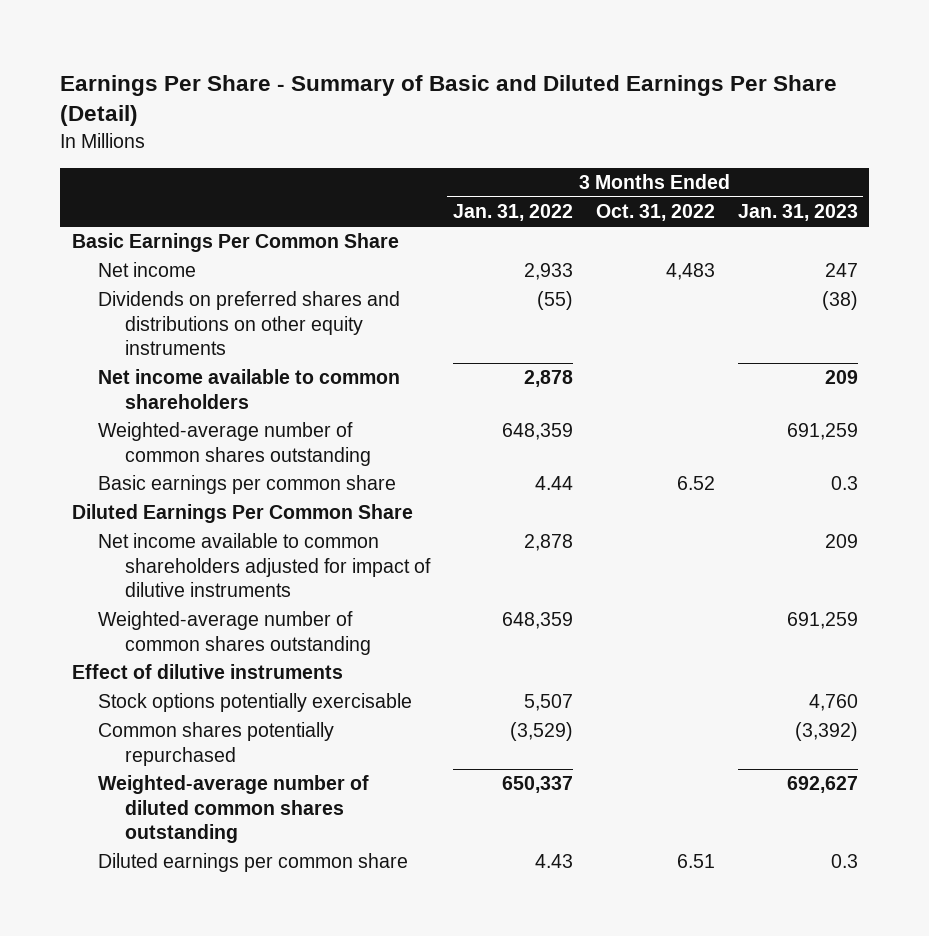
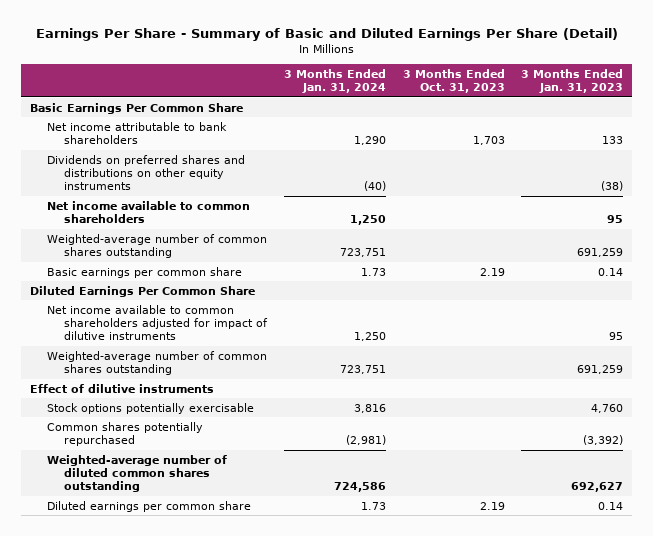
- | 3 Months Ended Jan. 31, 2022 | 3 Months Ended Oct. 31, 2022 | 3 Months Ended Jan. 31, 2023
+ | 3 Months Ended Jan. 31, 2024 | 3 Months Ended Oct. 31, 2023 | 3 Months Ended Jan. 31, 2023
- Net income | 2,933 | 4,483 | 247
+ Net income attributable to bank shareholders | 1,290 | 1,703 | 133
- Net income available to common shareholders | 2,878 | | 209
+ Net income available to common shareholders | 1,250 | | 95
- Basic earnings per common share | 4.44 | 6.52 | 0.3
+ Basic earnings per common share | 1.73 | 2.19 | 0.14
- Net income available to common shareholders adjusted for impact of dilutive instruments | 2,878 | | 209
+ Net income available to common shareholders adjusted for impact of dilutive instruments | 1,250 | | 95
- Diluted earnings per common share | 4.43 | 6.51 | 0.3
+ Diluted earnings per common share | 1.73 | 2.19 | 0.14

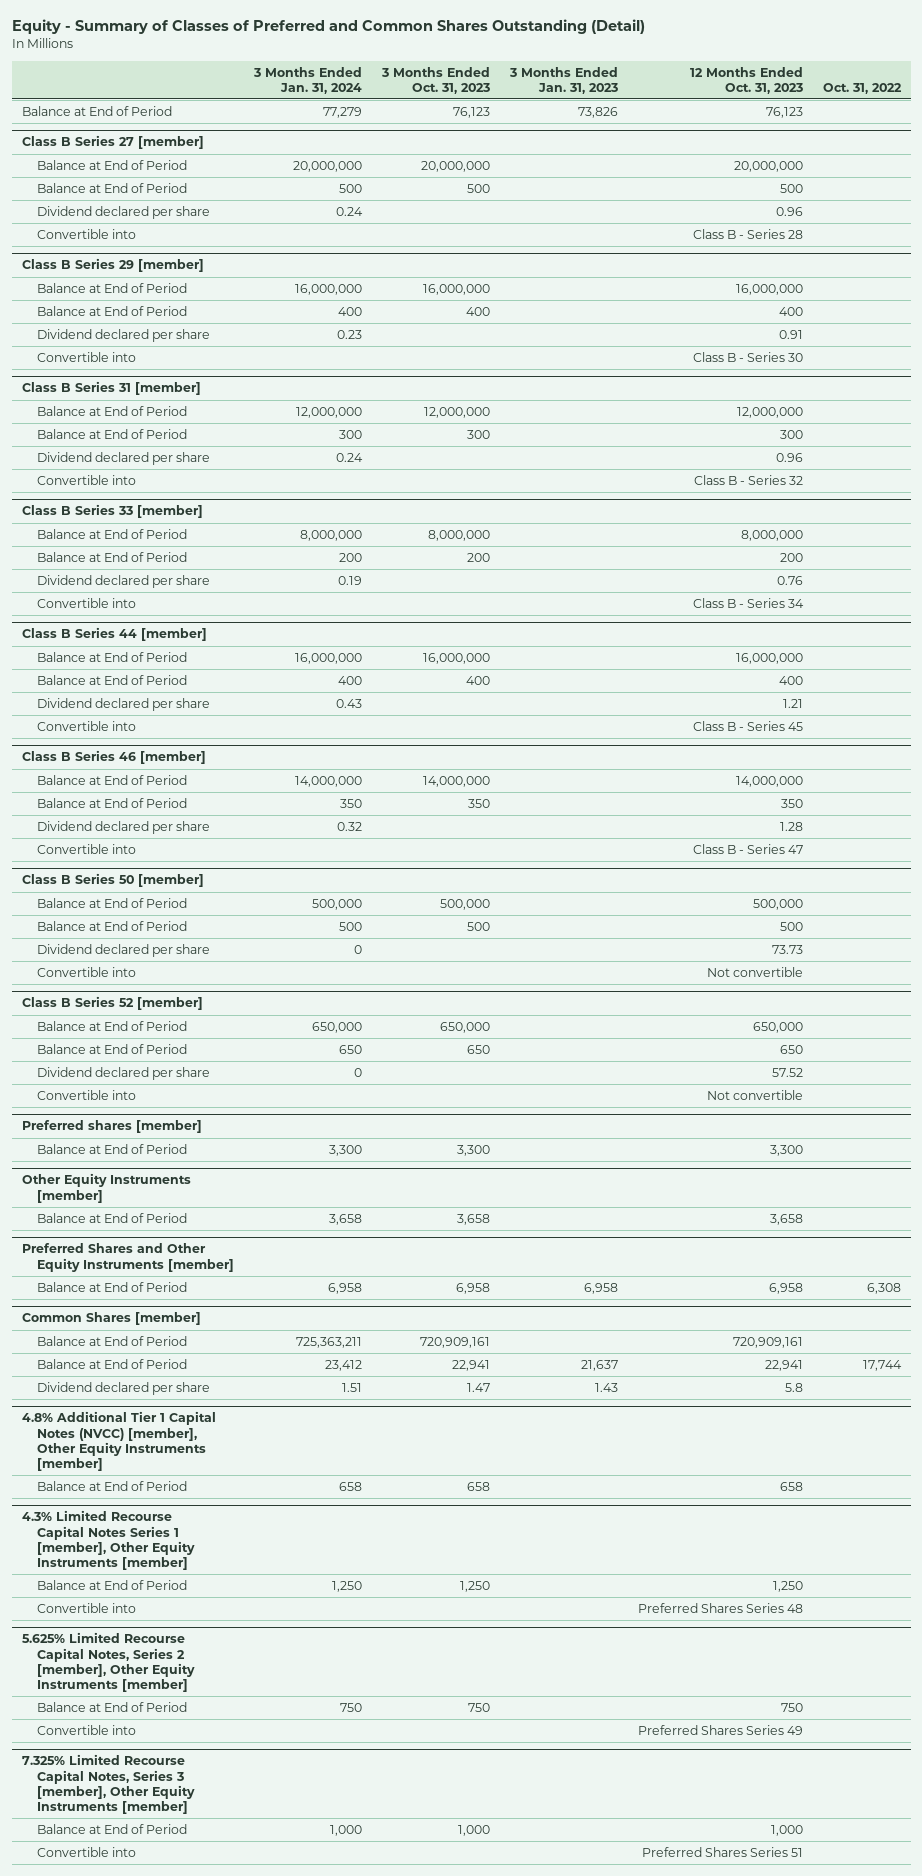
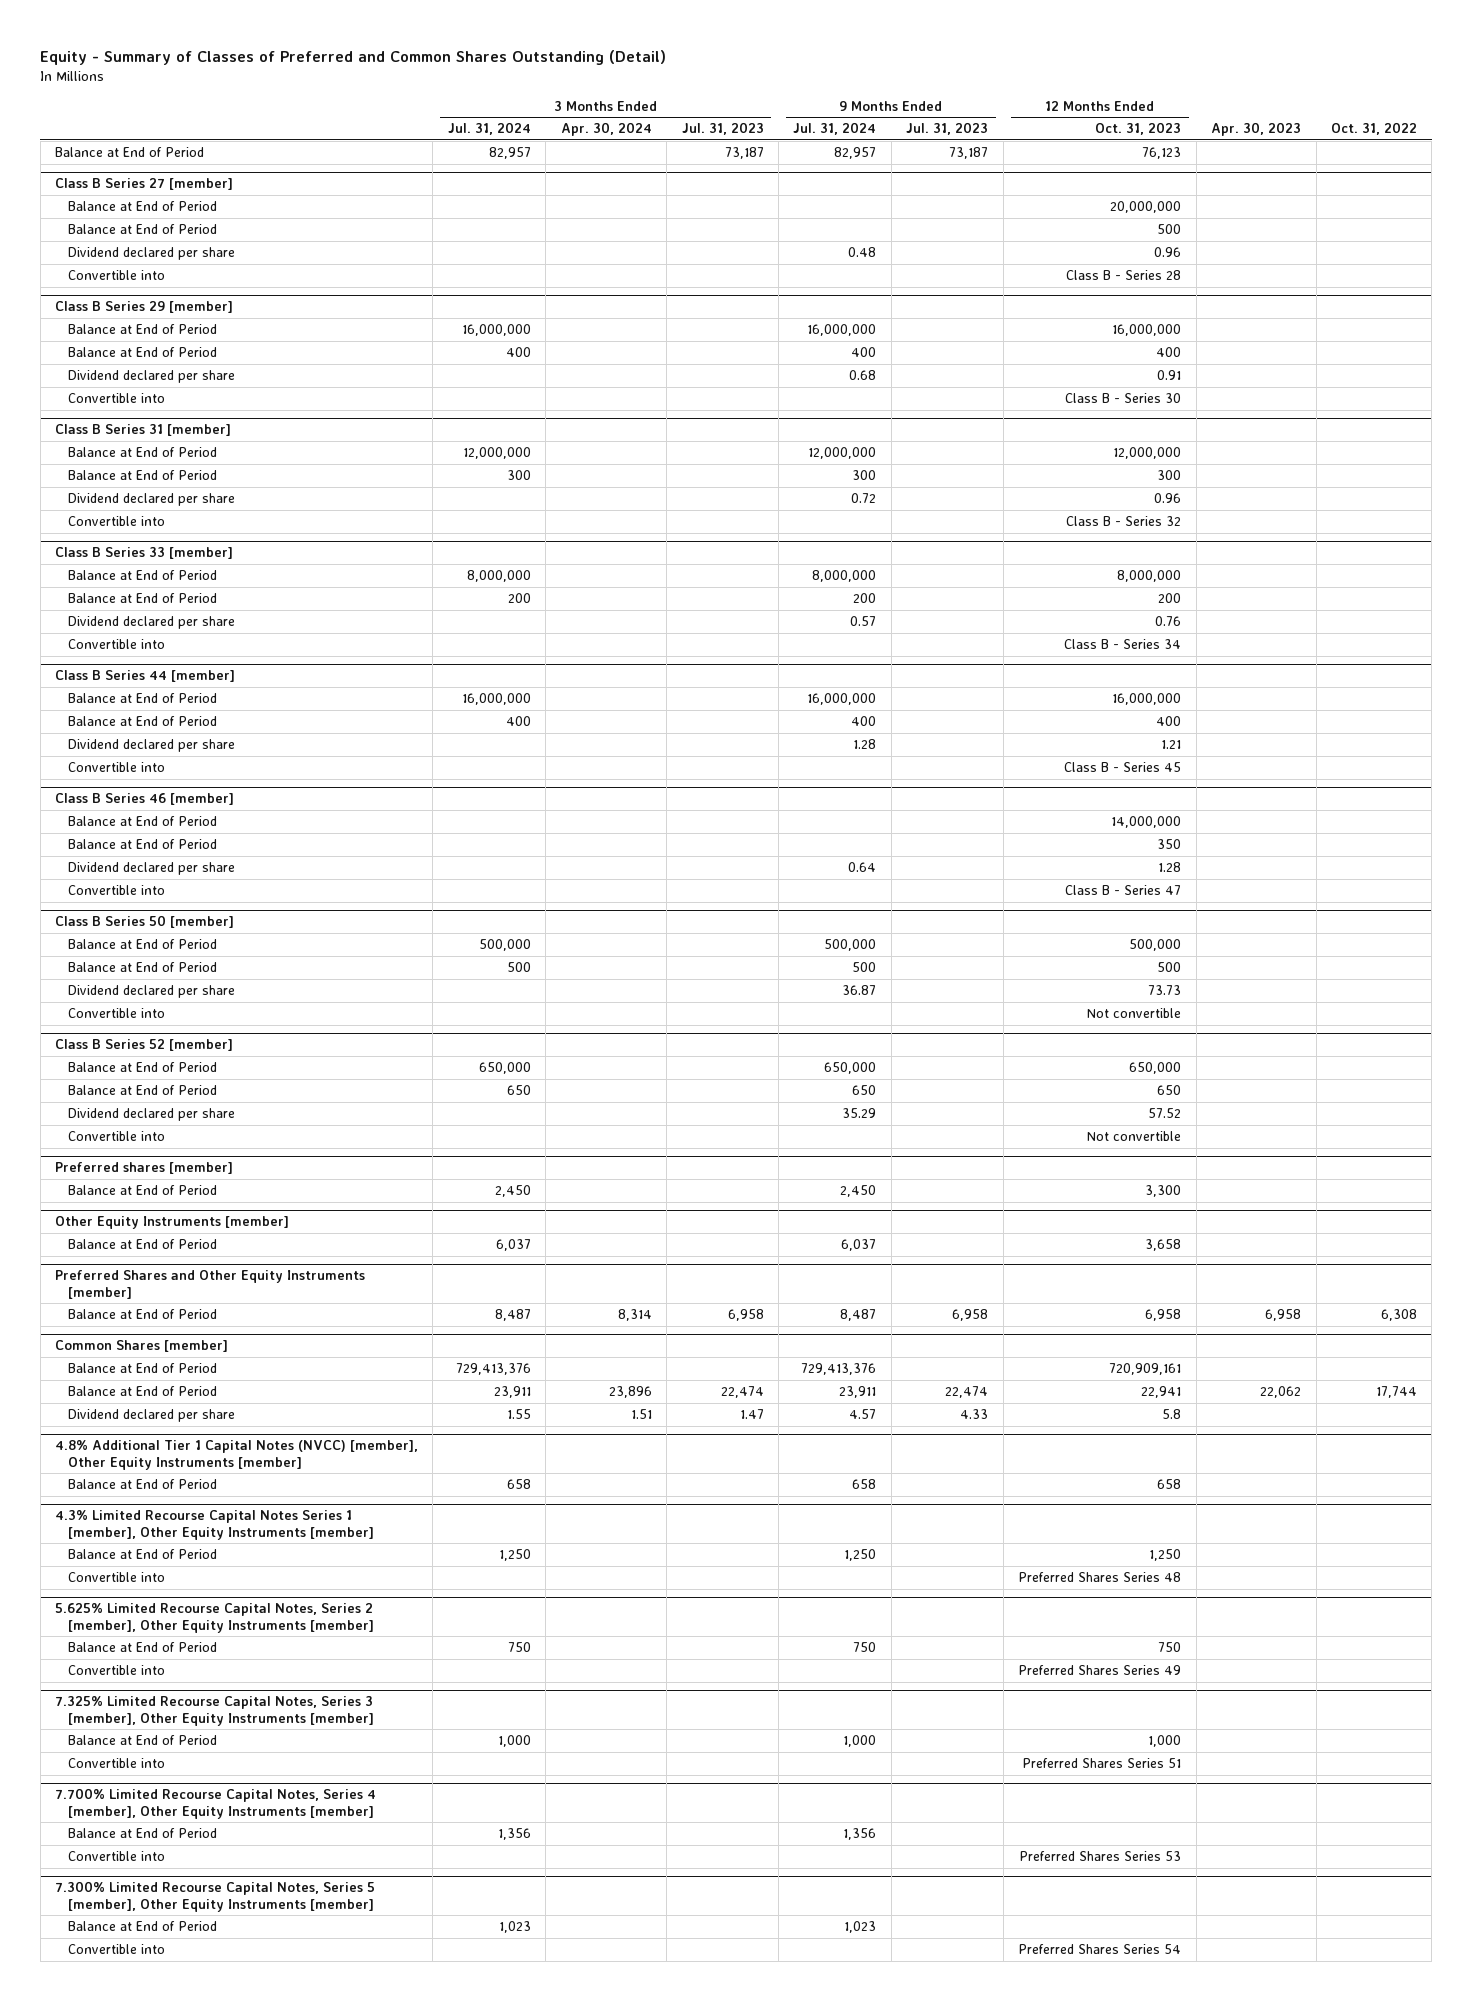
- | 3 Months Ended Jan. 31, 2024 | 3 Months Ended Oct. 31, 2023 | 3 Months Ended Jan. 31, 2023 | 12 Months Ended Oct. 31, 2023 | Oct. 31, 2022
+ | 3 Months Ended Jul. 31, 2024 | 3 Months Ended Apr. 30, 2024 | 3 Months Ended Jul. 31, 2023 | 9 Months Ended Jul. 31, 2024 | 9 Months Ended Jul. 31, 2023 | 12 Months Ended Oct. 31, 2023 | Apr. 30, 2023 | Oct. 31, 2022
+ 7.700% Limited Recourse Capital Notes, Series 4 [member], Other Equity Instruments [member]
+ Balance at End of Period | 1,356 | | | 1,356 | | | |
+ Convertible into | | | | | | Preferred Shares Series 53 | |
+ 7.300% Limited Recourse Capital Notes, Series 5 [member], Other Equity Instruments [member]
+ Balance at End of Period | 1,023 | | | 1,023 | | | |
+ Convertible into | | | | | | Preferred Shares Series 54 | |

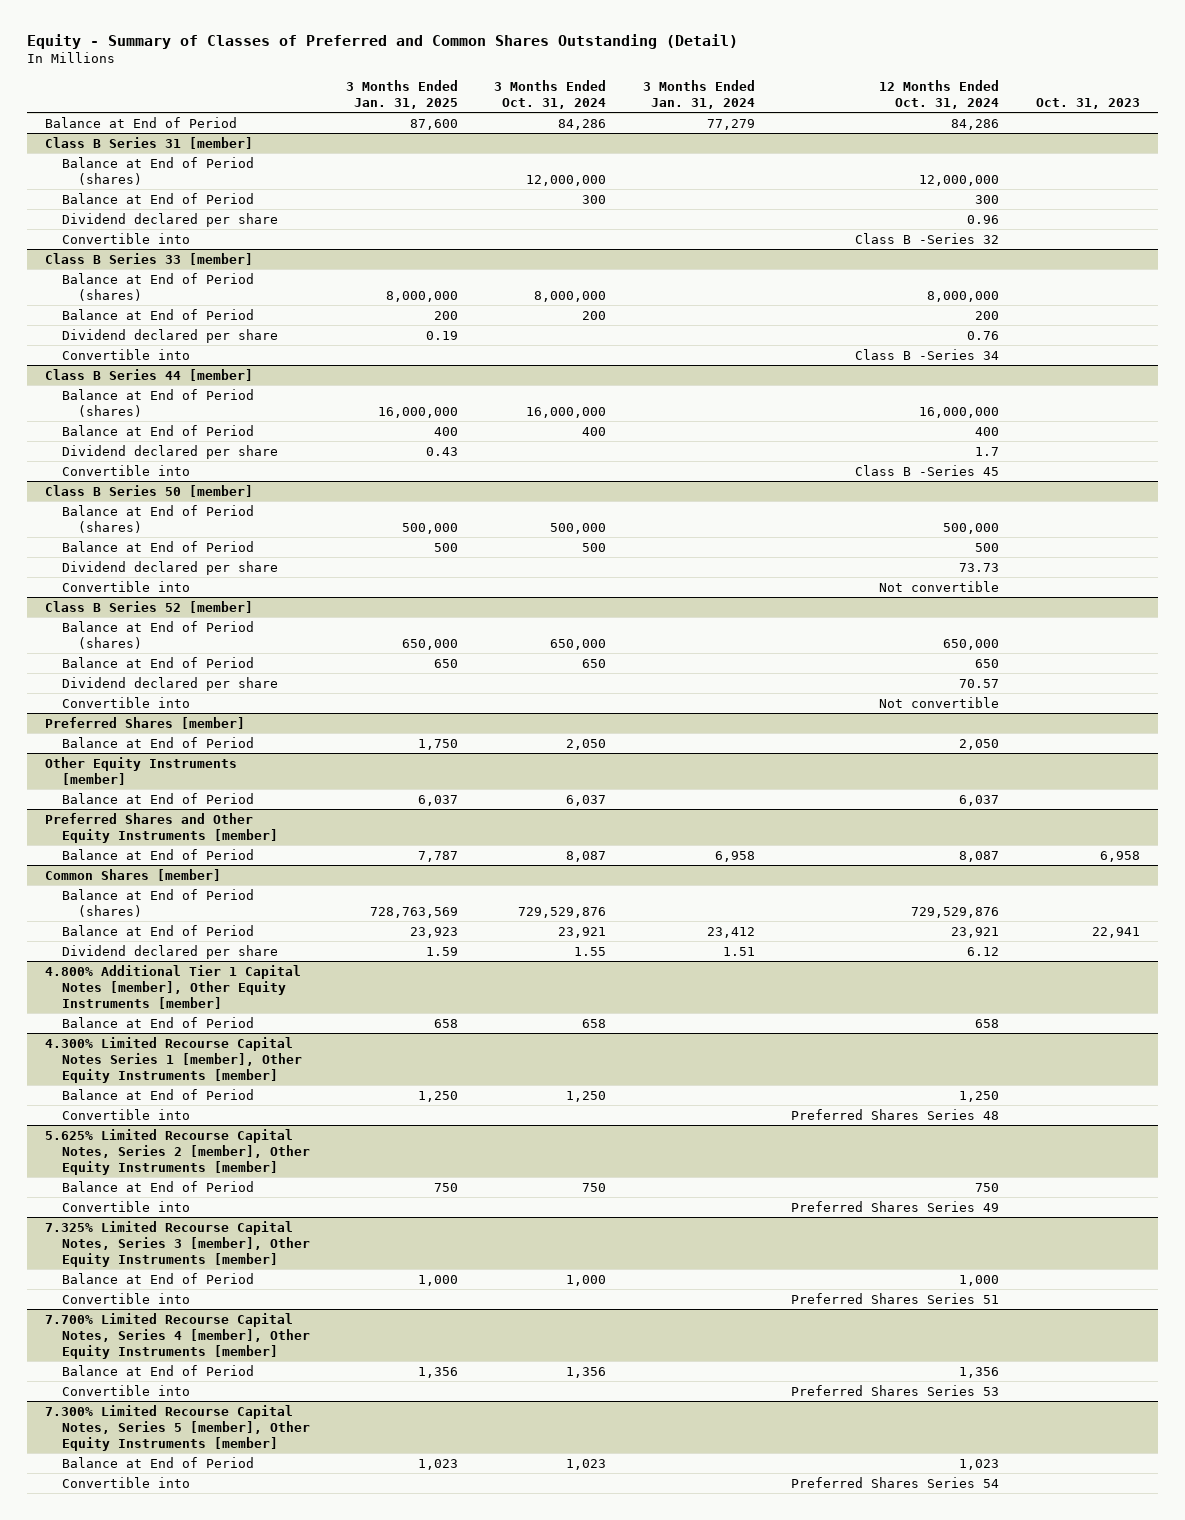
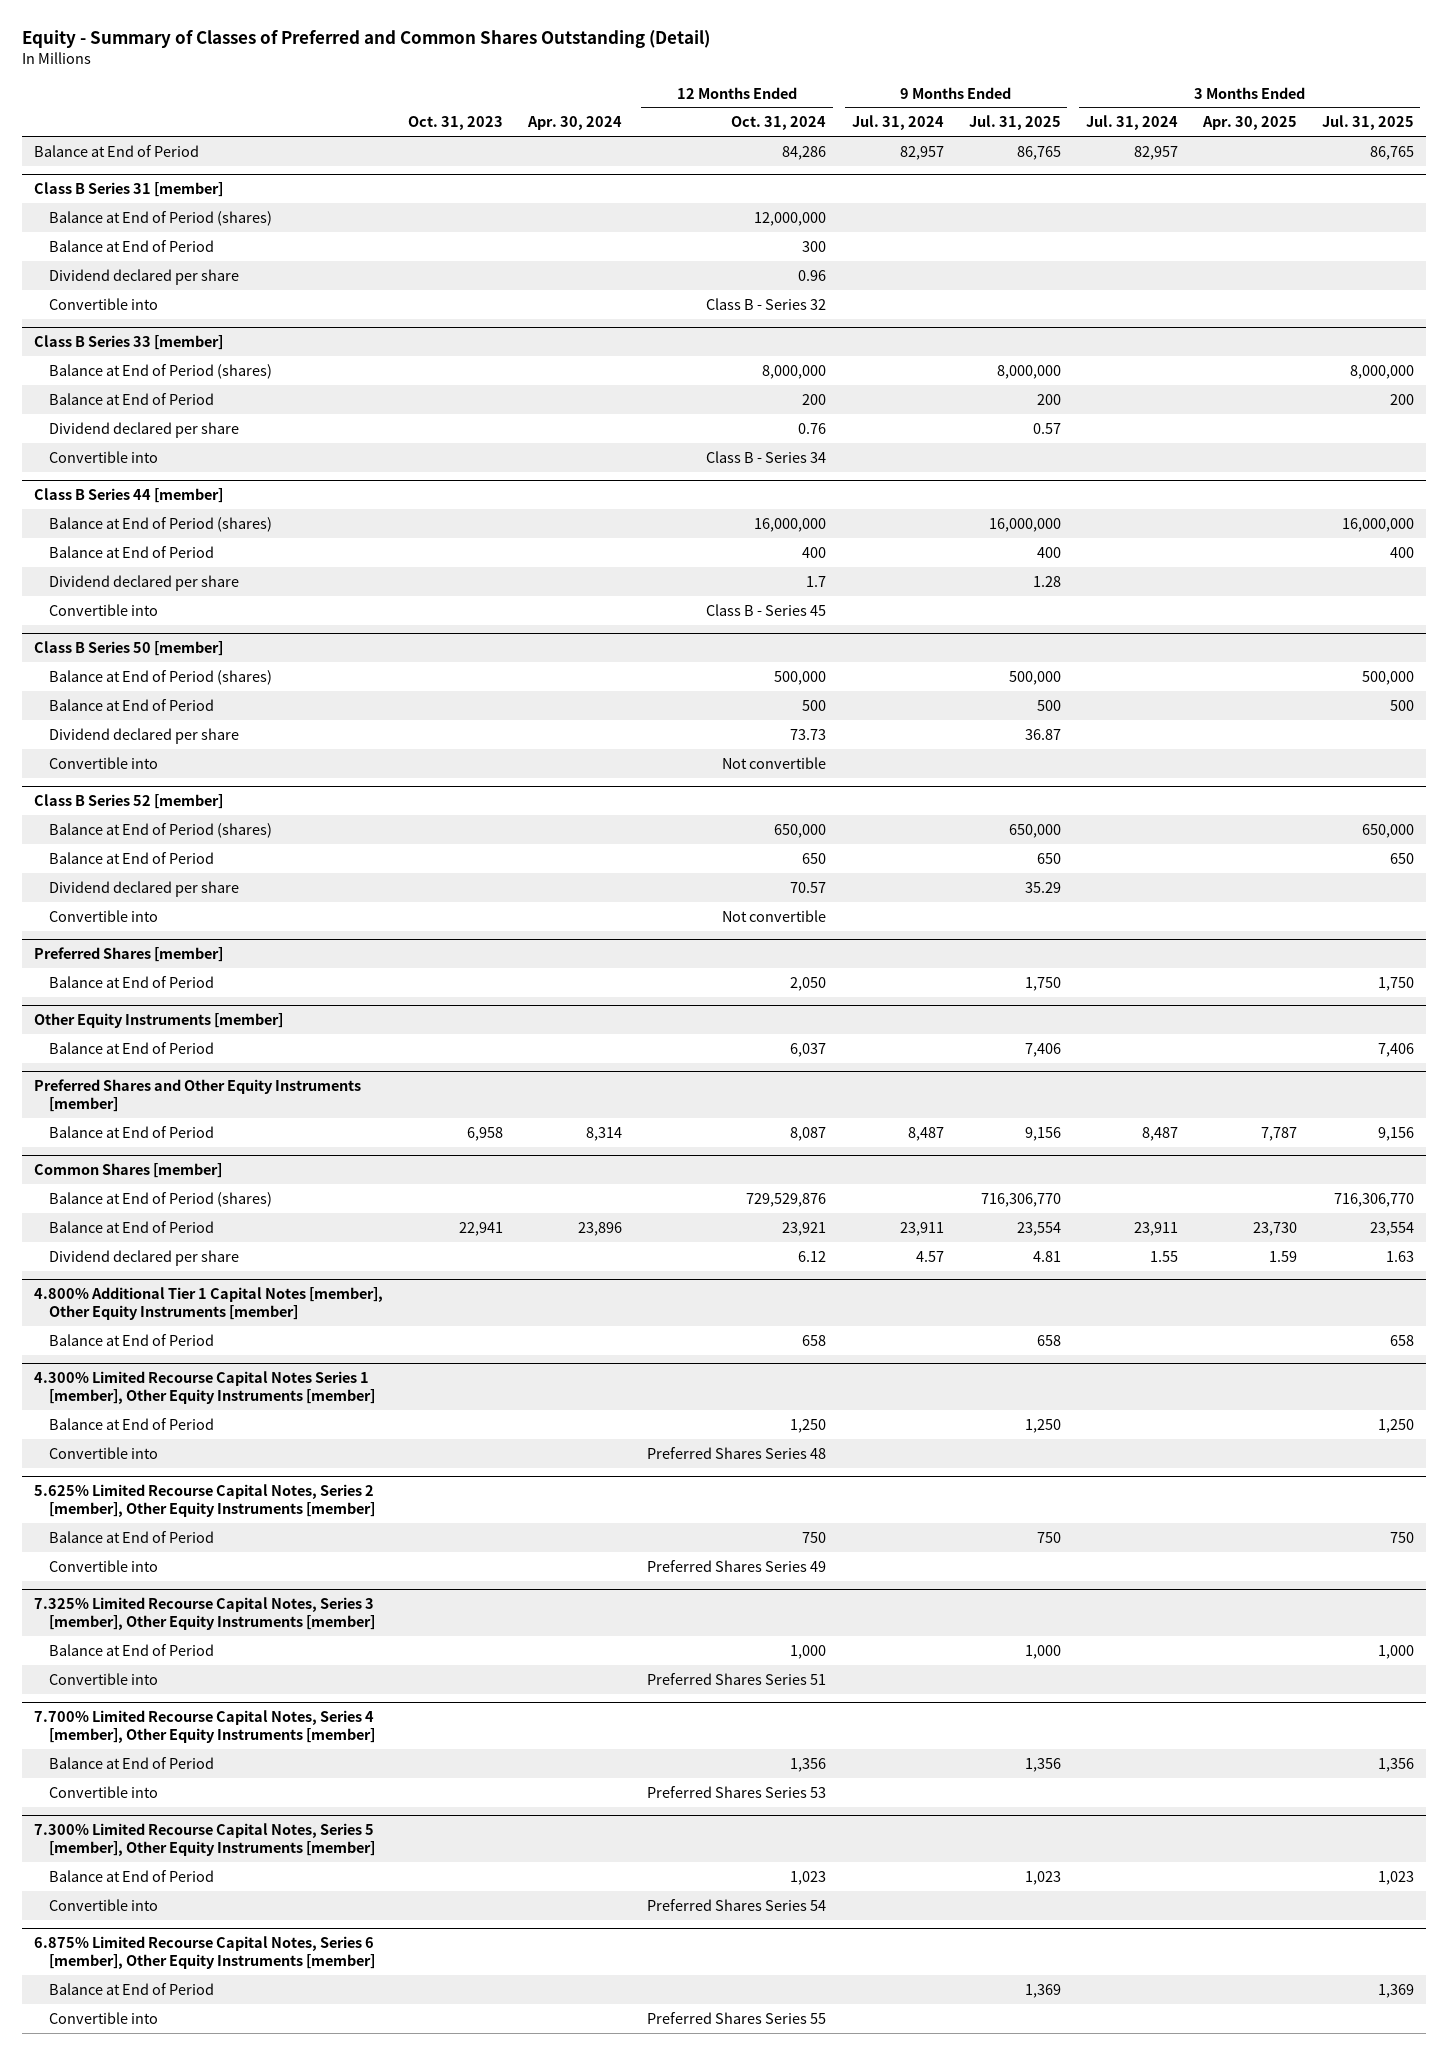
- | 3 Months Ended Jan. 31, 2025 | 3 Months Ended Oct. 31, 2024 | 3 Months Ended Jan. 31, 2024 | 12 Months Ended Oct. 31, 2024 | Oct. 31, 2023
+ | Oct. 31, 2023 | Apr. 30, 2024 | 12 Months Ended Oct. 31, 2024 | 9 Months Ended Jul. 31, 2024 | 9 Months Ended Jul. 31, 2025 | 3 Months Ended Jul. 31, 2024 | 3 Months Ended Apr. 30, 2025 | 3 Months Ended Jul. 31, 2025
@ Class B Series 31 [member]
- Convertible into | | | | Class B -Series 32 |
+ Convertible into | | | Class B - Series 32 | | | | |
@ Class B Series 33 [member]
- Convertible into | | | | Class B -Series 34 |
+ Convertible into | | | Class B - Series 34 | | | | |
@ Class B Series 44 [member]
- Convertible into | | | | Class B -Series 45 |
+ Convertible into | | | Class B - Series 45 | | | | |
+ 6.875% Limited Recourse Capital Notes, Series 6 [member], Other Equity Instruments [member]
+ Balance at End of Period | | | | | 1,369 | | | 1,369
+ Convertible into | | | Preferred Shares Series 55 | | | | |

